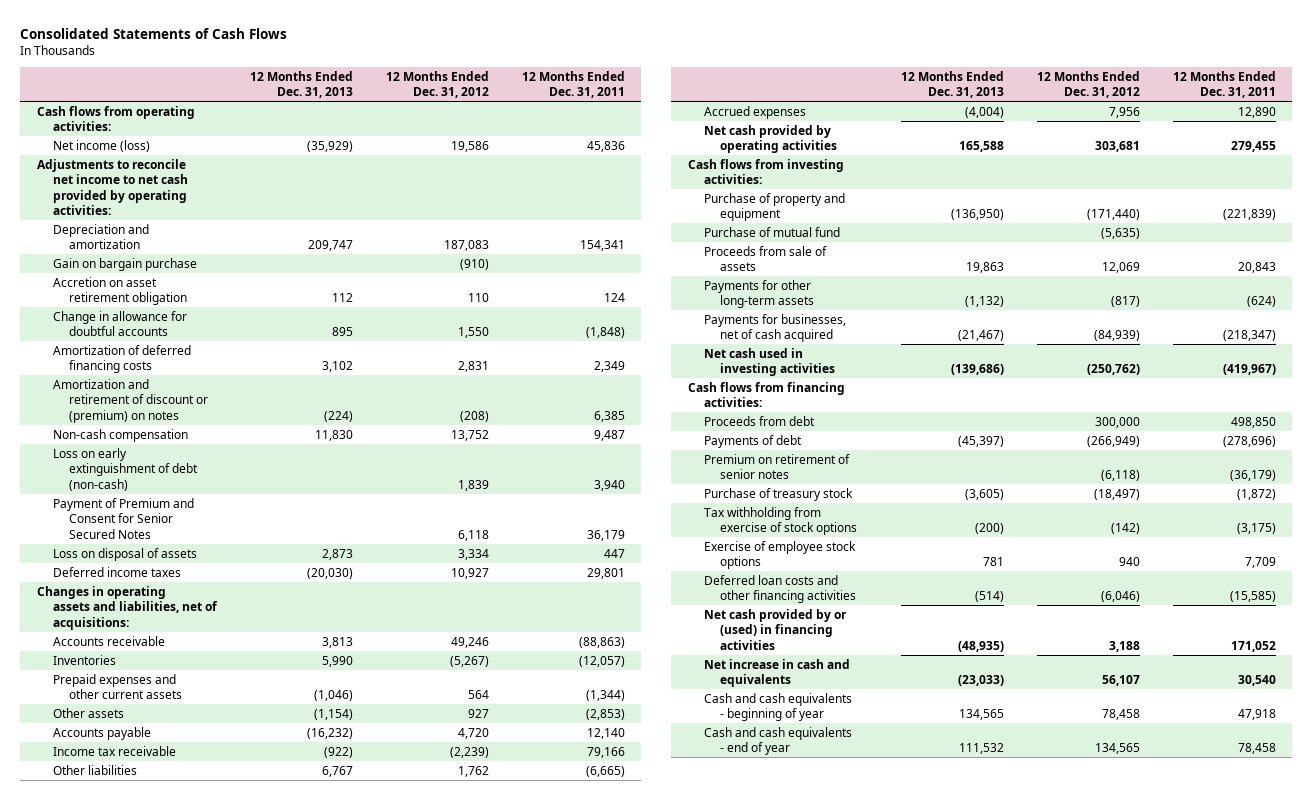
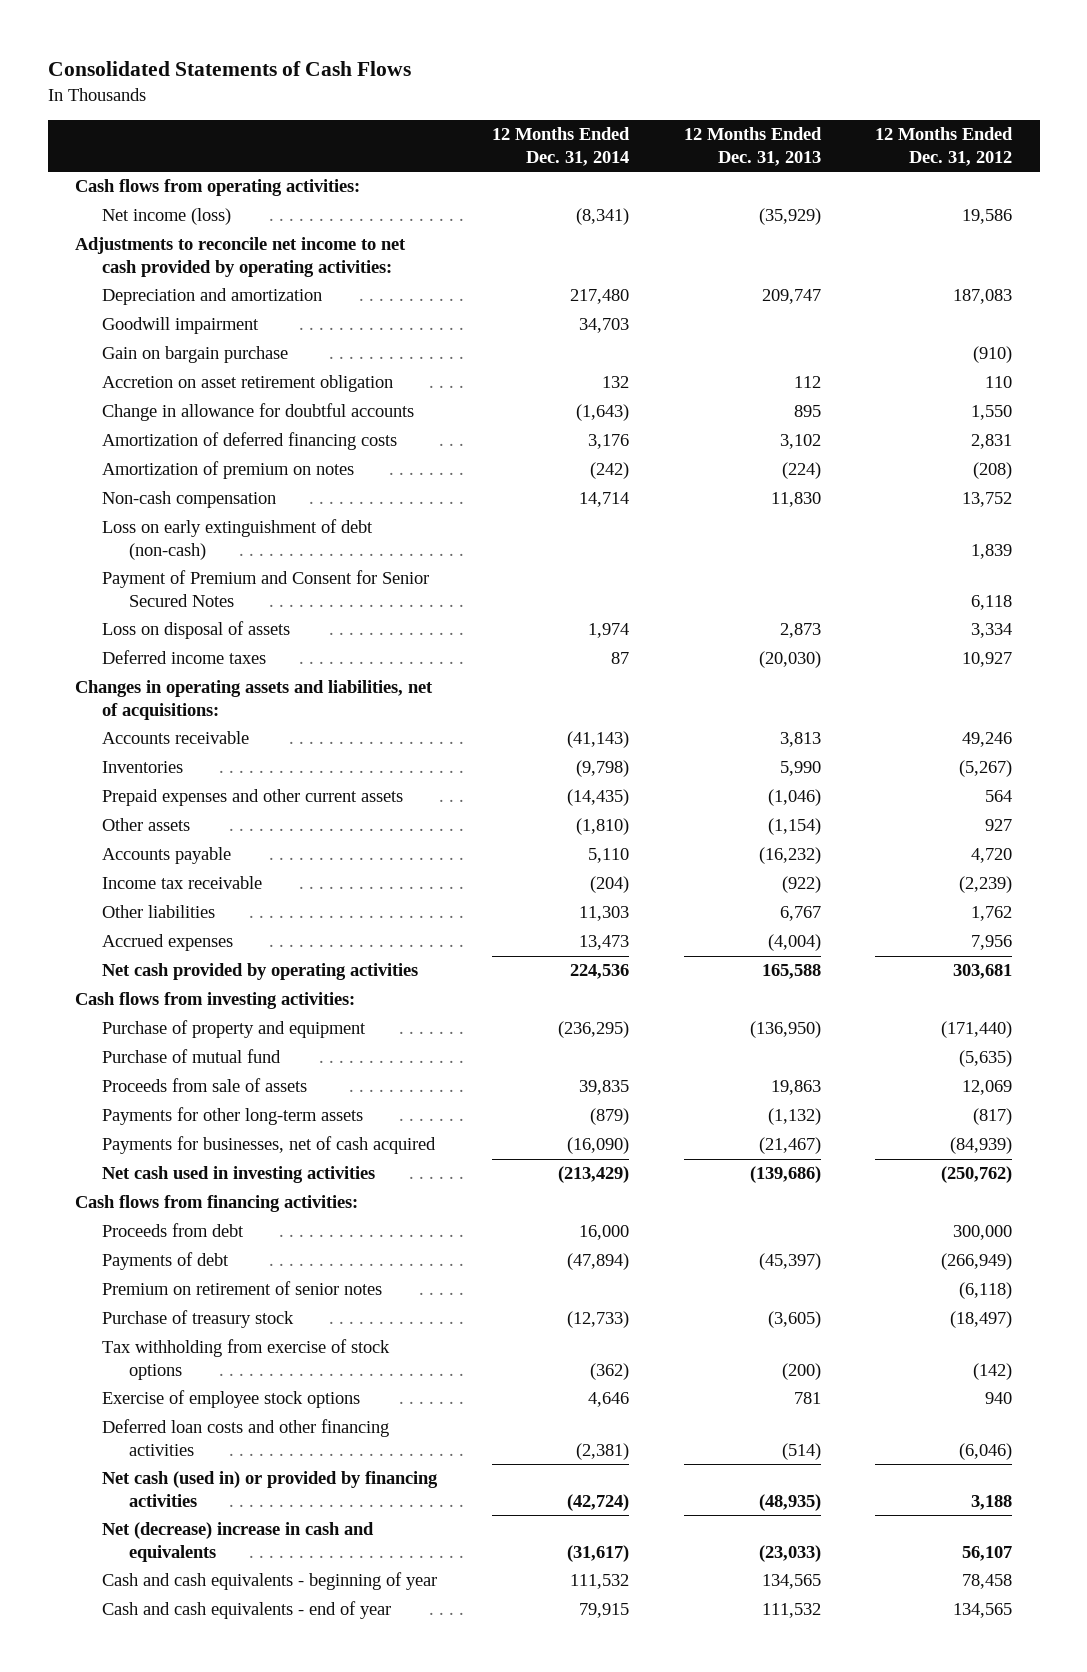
- | 12 Months Ended Dec. 31, 2013 | 12 Months Ended Dec. 31, 2012 | 12 Months Ended Dec. 31, 2011
+ | 12 Months Ended Dec. 31, 2014 | 12 Months Ended Dec. 31, 2013 | 12 Months Ended Dec. 31, 2012
+ Goodwill impairment | 34,703 | |
- Amortization and retirement of discount or (premium) on notes | (224) | (208) | 6,385
+ Amortization of premium on notes | (242) | (224) | (208)
- Net cash provided by or (used) in financing activities | (48,935) | 3,188 | 171,052
- Net increase in cash and equivalents | (23,033) | 56,107 | 30,540
+ Net cash (used in) or provided by financing activities | (42,724) | (48,935) | 3,188
+ Net (decrease) increase in cash and equivalents | (31,617) | (23,033) | 56,107

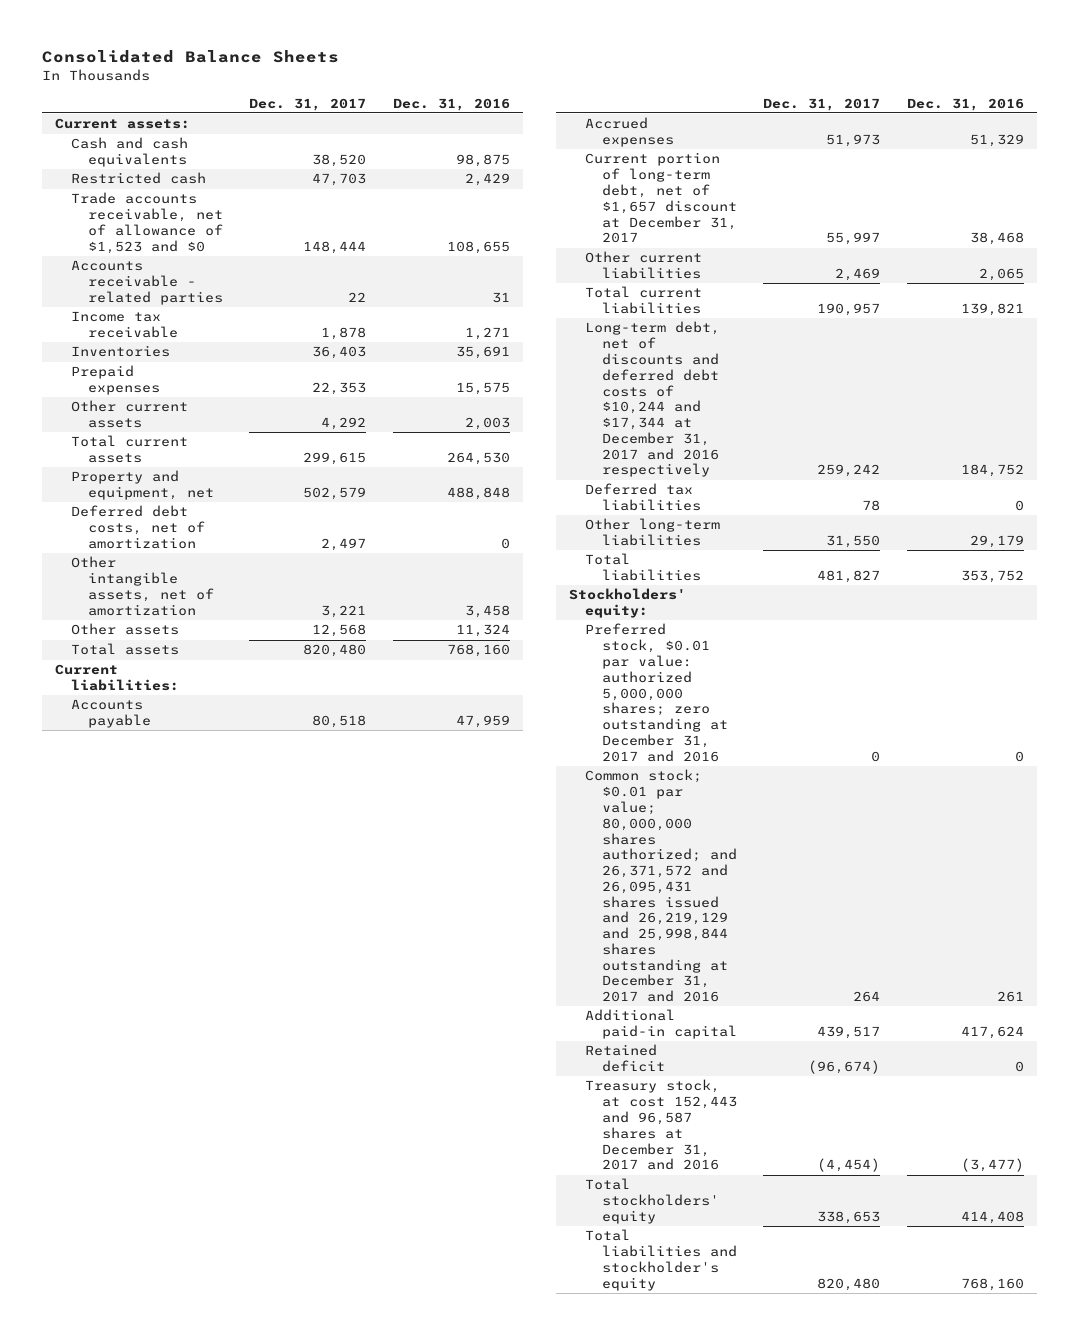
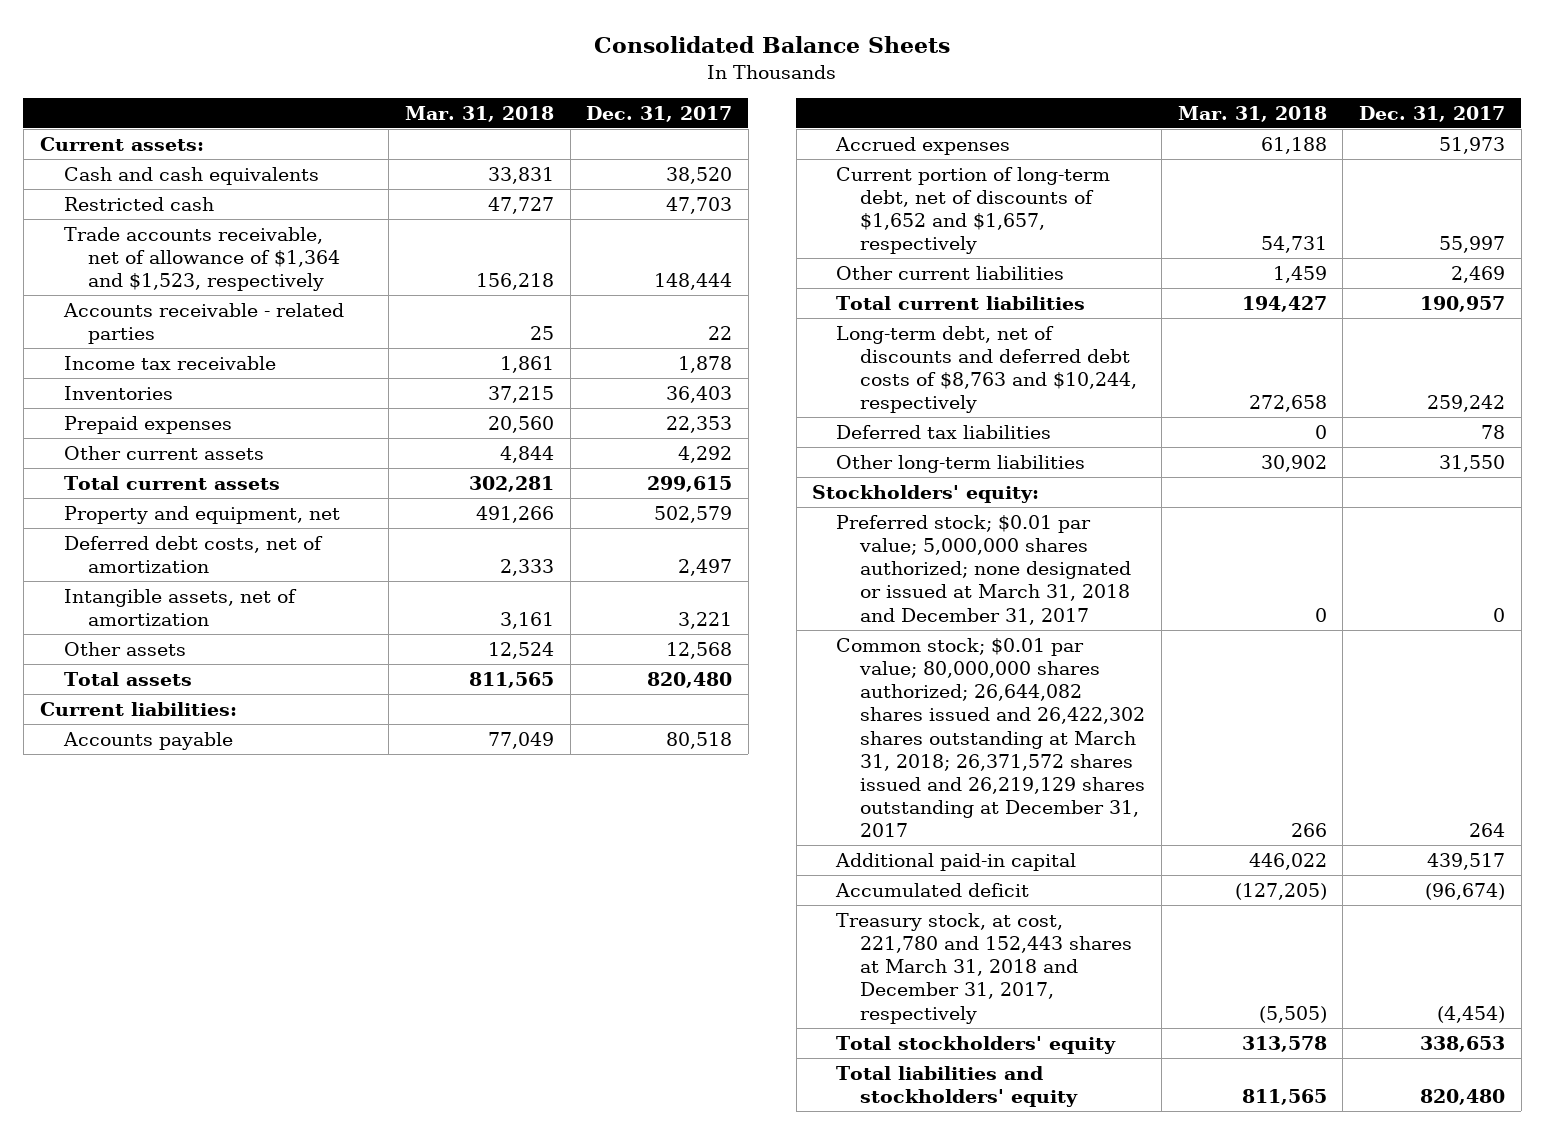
- | Dec. 31, 2017 | Dec. 31, 2016
+ | Mar. 31, 2018 | Dec. 31, 2017
- Trade accounts receivable, net of allowance of $1,523 and $0 | 148,444 | 108,655
+ Trade accounts receivable, net of allowance of $1,364 and $1,523, respectively | 156,218 | 148,444
- Other intangible assets, net of amortization | 3,221 | 3,458
+ Intangible assets, net of amortization | 3,161 | 3,221
- Current portion of long-term debt, net of $1,657 discount at December 31, 2017 | 55,997 | 38,468
+ Current portion of long-term debt, net of discounts of $1,652 and $1,657, respectively | 54,731 | 55,997
- Long-term debt, net of discounts and deferred debt costs of $10,244 and $17,344 at December 31, 2017 and 2016 respectively | 259,242 | 184,752
+ Long-term debt, net of discounts and deferred debt costs of $8,763 and $10,244, respectively | 272,658 | 259,242
- Total liabilities | 481,827 | 353,752
- Preferred stock, $0.01 par value: authorized 5,000,000 shares; zero outstanding at December 31, 2017 and 2016 | 0 | 0
- Common stock; $0.01 par value; 80,000,000 shares authorized; and 26,371,572 and 26,095,431 shares issued and 26,219,129 and 25,998,844 shares outstanding at December 31, 2017 and 2016 | 264 | 261
+ Preferred stock; $0.01 par value; 5,000,000 shares authorized; none designated or issued at March 31, 2018 and December 31, 2017 | 0 | 0
+ Common stock; $0.01 par value; 80,000,000 shares authorized; 26,644,082 shares issued and 26,422,302 shares outstanding at March 31, 2018; 26,371,572 shares issued and 26,219,129 shares outstanding at December 31, 2017 | 266 | 264
- Retained deficit | (96,674) | 0
- Treasury stock, at cost 152,443 and 96,587 shares at December 31, 2017 and 2016 | (4,454) | (3,477)
+ Accumulated deficit | (127,205) | (96,674)
+ Treasury stock, at cost, 221,780 and 152,443 shares at March 31, 2018 and December 31, 2017, respectively | (5,505) | (4,454)
- Total liabilities and stockholder's equity | 820,480 | 768,160
+ Total liabilities and stockholders' equity | 811,565 | 820,480

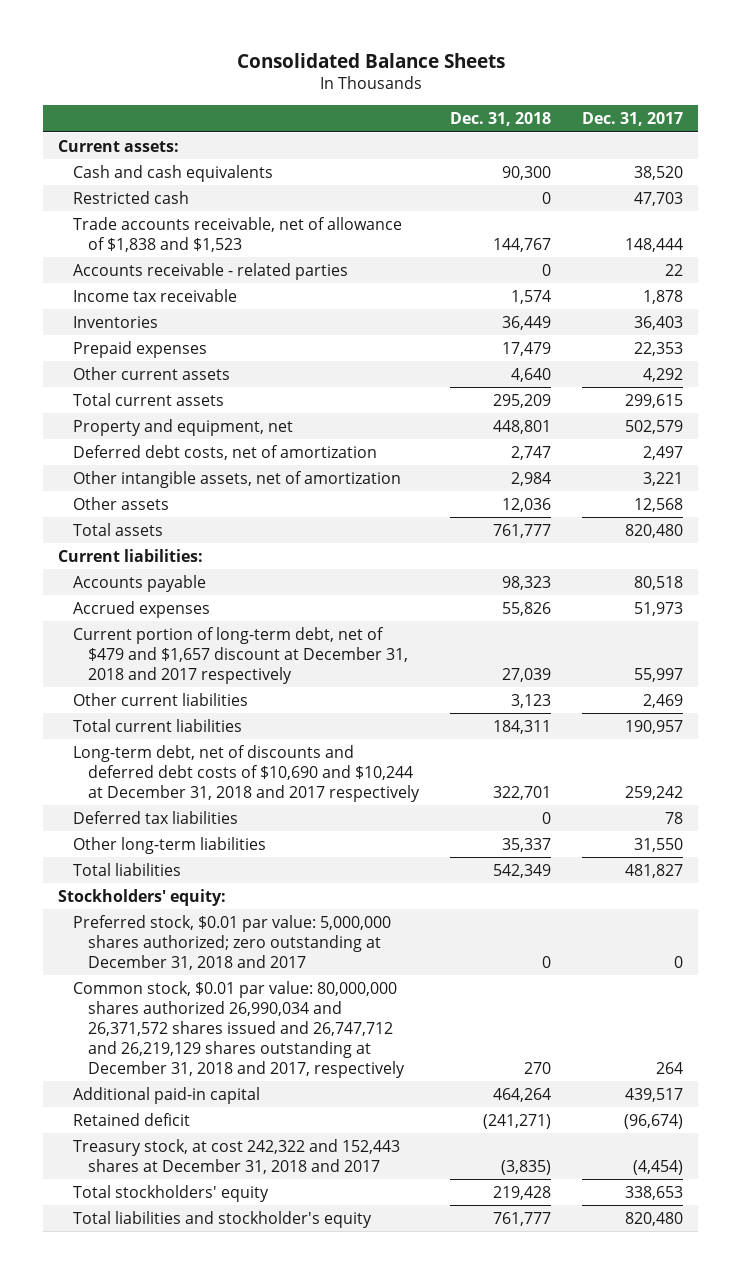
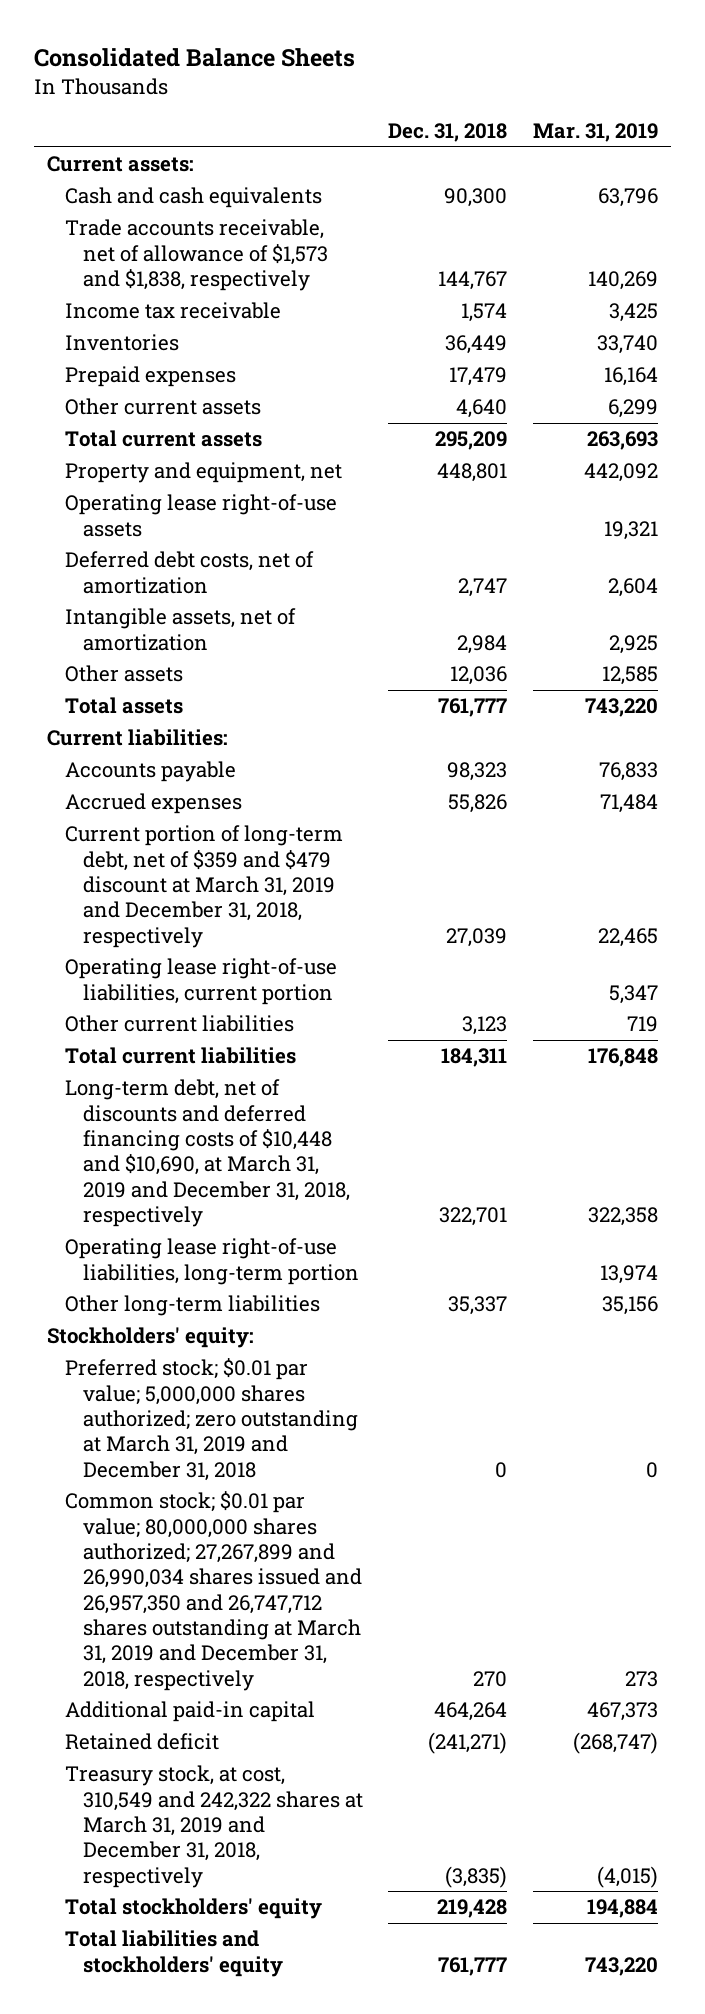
- | Dec. 31, 2018 | Dec. 31, 2017
+ | Dec. 31, 2018 | Mar. 31, 2019
- Restricted cash | 0 | 47,703
- Trade accounts receivable, net of allowance of $1,838 and $1,523 | 144,767 | 148,444
- Accounts receivable - related parties | 0 | 22
+ Trade accounts receivable, net of allowance of $1,573 and $1,838, respectively | 144,767 | 140,269
+ Operating lease right-of-use assets | | 19,321
- Other intangible assets, net of amortization | 2,984 | 3,221
+ Intangible assets, net of amortization | 2,984 | 2,925
- Current portion of long-term debt, net of $479 and $1,657 discount at December 31, 2018 and 2017 respectively | 27,039 | 55,997
+ Current portion of long-term debt, net of $359 and $479 discount at March 31, 2019 and December 31, 2018, respectively | 27,039 | 22,465
+ Operating lease right-of-use liabilities, current portion | | 5,347
- Long-term debt, net of discounts and deferred debt costs of $10,690 and $10,244 at December 31, 2018 and 2017 respectively | 322,701 | 259,242
- Deferred tax liabilities | 0 | 78
+ Long-term debt, net of discounts and deferred financing costs of $10,448 and $10,690, at March 31, 2019 and December 31, 2018, respectively | 322,701 | 322,358
+ Operating lease right-of-use liabilities, long-term portion | | 13,974
- Total liabilities | 542,349 | 481,827
- Preferred stock, $0.01 par value: 5,000,000 shares authorized; zero outstanding at December 31, 2018 and 2017 | 0 | 0
- Common stock, $0.01 par value: 80,000,000 shares authorized 26,990,034 and 26,371,572 shares issued and 26,747,712 and 26,219,129 shares outstanding at December 31, 2018 and 2017, respectively | 270 | 264
+ Preferred stock; $0.01 par value; 5,000,000 shares authorized; zero outstanding at March 31, 2019 and December 31, 2018 | 0 | 0
+ Common stock; $0.01 par value; 80,000,000 shares authorized; 27,267,899 and 26,990,034 shares issued and 26,957,350 and 26,747,712 shares outstanding at March 31, 2019 and December 31, 2018, respectively | 270 | 273
- Treasury stock, at cost 242,322 and 152,443 shares at December 31, 2018 and 2017 | (3,835) | (4,454)
+ Treasury stock, at cost, 310,549 and 242,322 shares at March 31, 2019 and December 31, 2018, respectively | (3,835) | (4,015)
- Total liabilities and stockholder's equity | 761,777 | 820,480
+ Total liabilities and stockholders' equity | 761,777 | 743,220

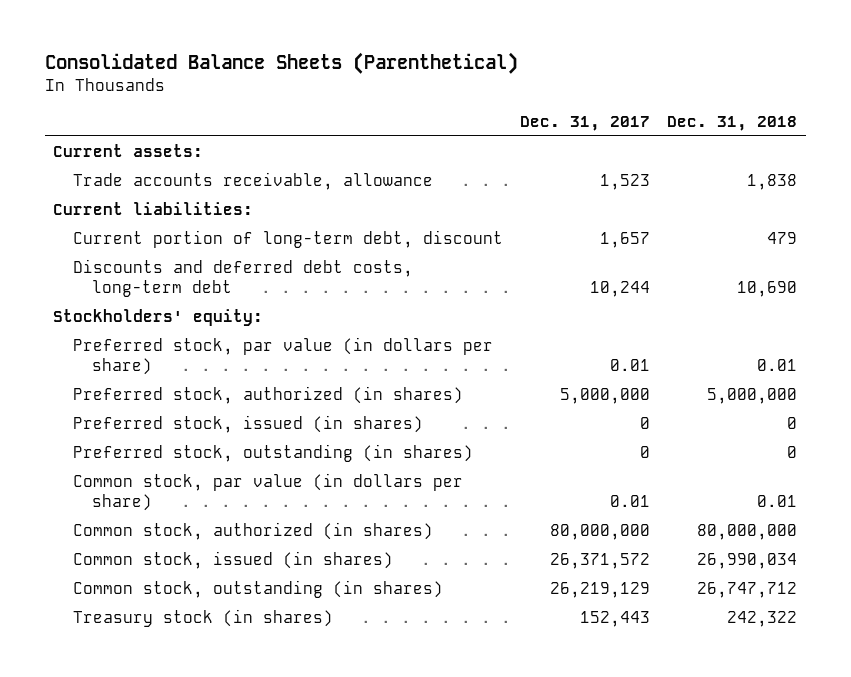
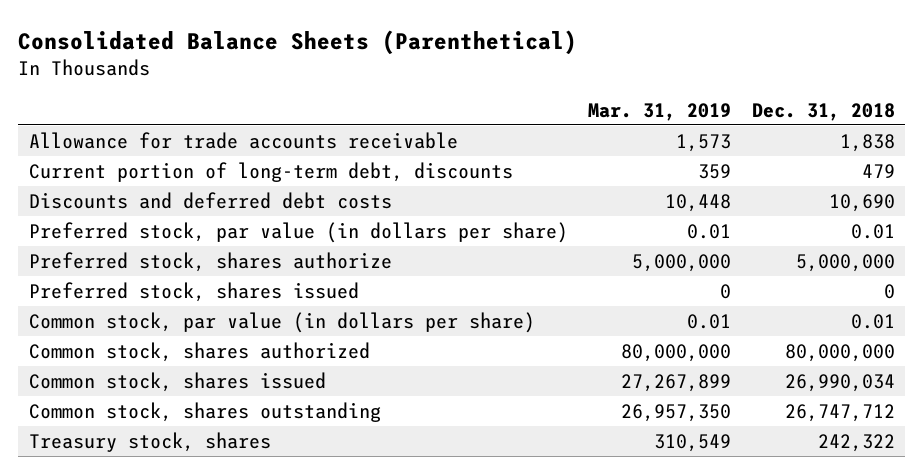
- | Dec. 31, 2017 | Dec. 31, 2018
+ | Mar. 31, 2019 | Dec. 31, 2018
- Current assets:
- Trade accounts receivable, allowance | 1,523 | 1,838
- Current liabilities:
- Current portion of long-term debt, discount | 1,657 | 479
- Discounts and deferred debt costs, long-term debt | 10,244 | 10,690
- Stockholders' equity:
+ Allowance for trade accounts receivable | 1,573 | 1,838
+ Current portion of long-term debt, discounts | 359 | 479
+ Discounts and deferred debt costs | 10,448 | 10,690
- Preferred stock, authorized (in shares) | 5,000,000 | 5,000,000
- Preferred stock, issued (in shares) | 0 | 0
- Preferred stock, outstanding (in shares) | 0 | 0
+ Preferred stock, shares authorize | 5,000,000 | 5,000,000
+ Preferred stock, shares issued | 0 | 0
- Common stock, authorized (in shares) | 80,000,000 | 80,000,000
- Common stock, issued (in shares) | 26,371,572 | 26,990,034
- Common stock, outstanding (in shares) | 26,219,129 | 26,747,712
- Treasury stock (in shares) | 152,443 | 242,322
+ Common stock, shares authorized | 80,000,000 | 80,000,000
+ Common stock, shares issued | 27,267,899 | 26,990,034
+ Common stock, shares outstanding | 26,957,350 | 26,747,712
+ Treasury stock, shares | 310,549 | 242,322

